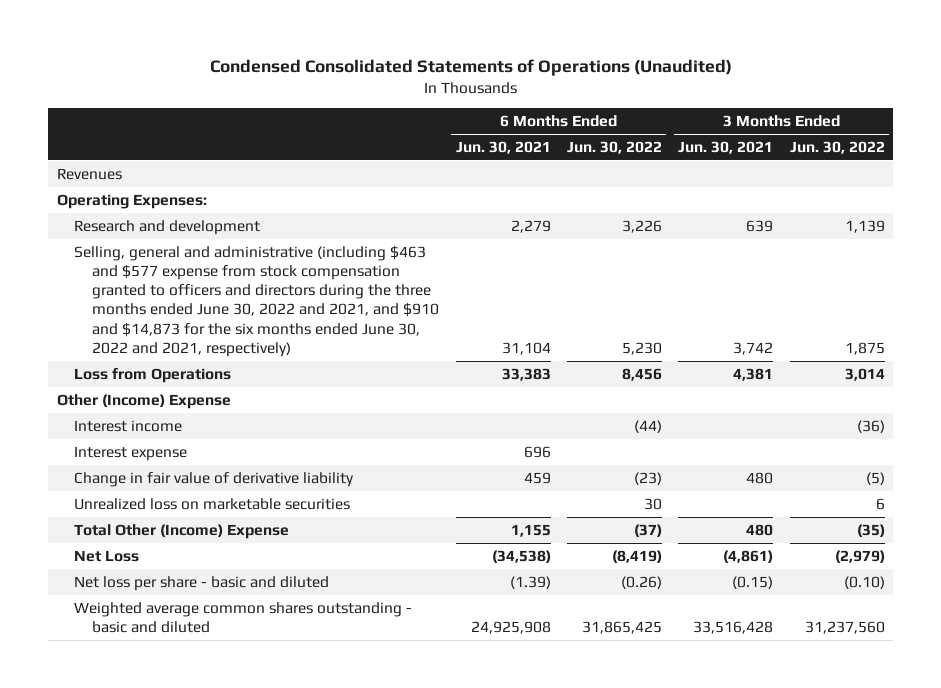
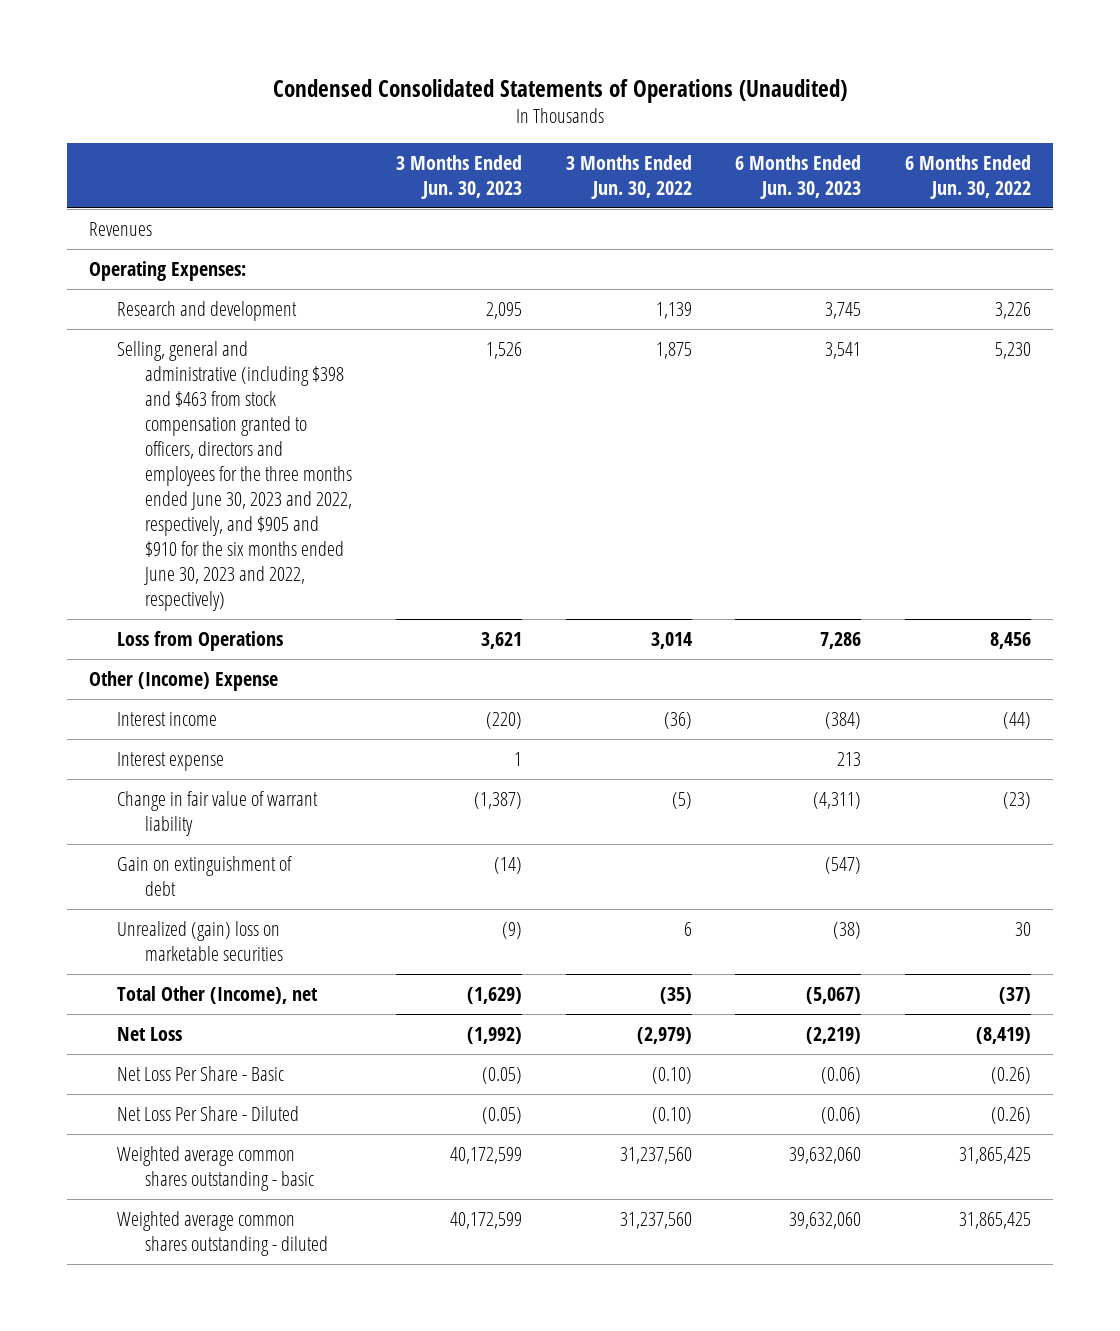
- | 6 Months Ended Jun. 30, 2021 | 6 Months Ended Jun. 30, 2022 | 3 Months Ended Jun. 30, 2021 | 3 Months Ended Jun. 30, 2022
+ | 3 Months Ended Jun. 30, 2023 | 3 Months Ended Jun. 30, 2022 | 6 Months Ended Jun. 30, 2023 | 6 Months Ended Jun. 30, 2022
- Selling, general and administrative (including $463 and $577 expense from stock compensation granted to officers and directors during the three months ended June 30, 2022 and 2021, and $910 and $14,873 for the six months ended June 30, 2022 and 2021, respectively) | 31,104 | 5,230 | 3,742 | 1,875
+ Selling, general and administrative (including $398 and $463 from stock compensation granted to officers, directors and employees for the three months ended June 30, 2023 and 2022, respectively, and $905 and $910 for the six months ended June 30, 2023 and 2022, respectively) | 1,526 | 1,875 | 3,541 | 5,230
- Change in fair value of derivative liability | 459 | (23) | 480 | (5)
- Unrealized loss on marketable securities | | 30 | | 6
- Total Other (Income) Expense | 1,155 | (37) | 480 | (35)
+ Change in fair value of warrant liability | (1,387) | (5) | (4,311) | (23)
+ Gain on extinguishment of debt | (14) | | (547) |
+ Unrealized (gain) loss on marketable securities | (9) | 6 | (38) | 30
+ Total Other (Income), net | (1,629) | (35) | (5,067) | (37)
- Net loss per share - basic and diluted | (1.39) | (0.26) | (0.15) | (0.10)
- Weighted average common shares outstanding - basic and diluted | 24,925,908 | 31,865,425 | 33,516,428 | 31,237,560
+ Net Loss Per Share - Basic | (0.05) | (0.10) | (0.06) | (0.26)
+ Net Loss Per Share - Diluted | (0.05) | (0.10) | (0.06) | (0.26)
+ Weighted average common shares outstanding - basic | 40,172,599 | 31,237,560 | 39,632,060 | 31,865,425
+ Weighted average common shares outstanding - diluted | 40,172,599 | 31,237,560 | 39,632,060 | 31,865,425

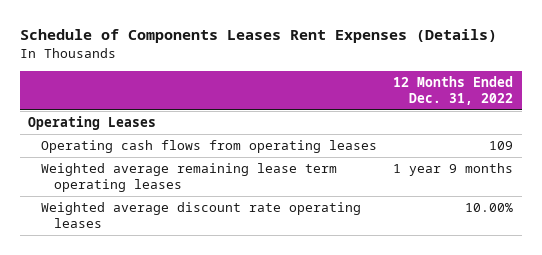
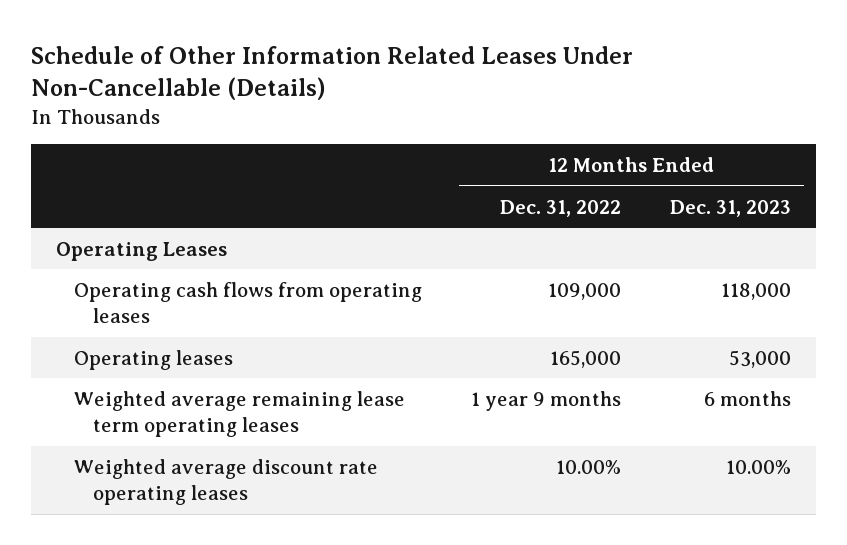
- Schedule of Components Leases Rent Expenses (Details)
+ Schedule of Other Information Related Leases Under Non-Cancellable (Details)
- | 12 Months Ended Dec. 31, 2022
+ | 12 Months Ended Dec. 31, 2022 | 12 Months Ended Dec. 31, 2023
- Operating cash flows from operating leases | 109
+ Operating cash flows from operating leases | 109,000 | 118,000
+ Operating leases | 165,000 | 53,000

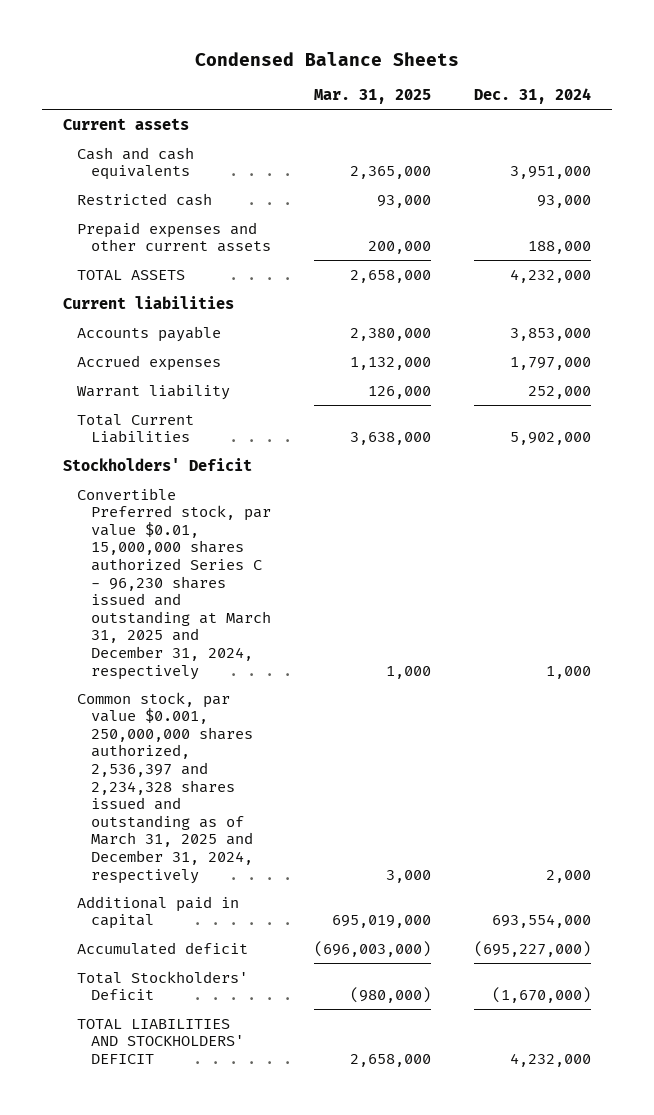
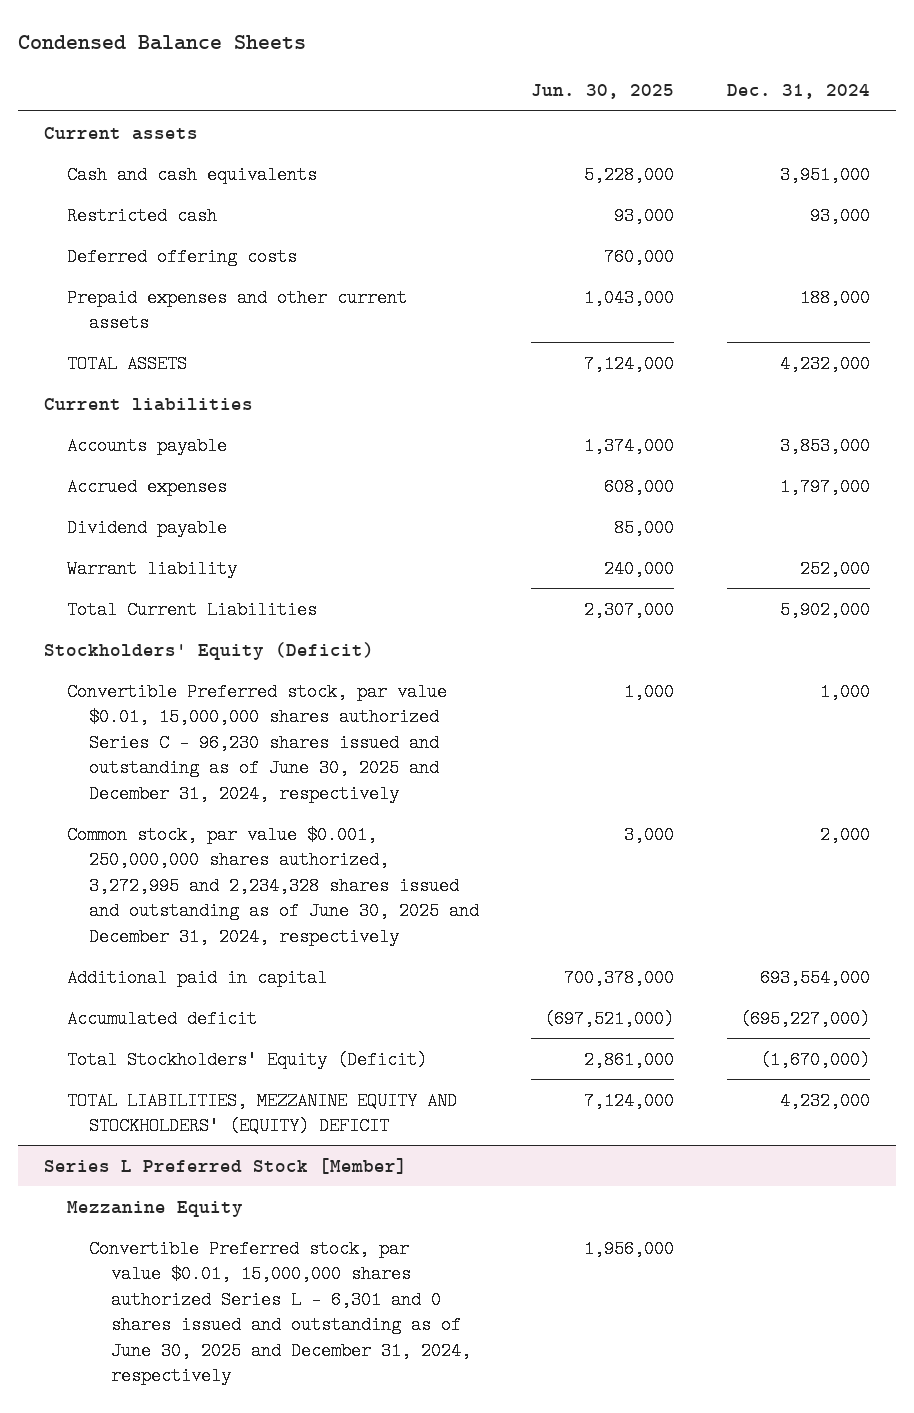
- | Mar. 31, 2025 | Dec. 31, 2024
+ | Jun. 30, 2025 | Dec. 31, 2024
+ Deferred offering costs | 760,000 |
+ Dividend payable | 85,000 |
- Stockholders' Deficit
- Convertible Preferred stock, par value $0.01, 15,000,000 shares authorized Series C - 96,230 shares issued and outstanding at March 31, 2025 and December 31, 2024, respectively | 1,000 | 1,000
- Common stock, par value $0.001, 250,000,000 shares authorized, 2,536,397 and 2,234,328 shares issued and outstanding as of March 31, 2025 and December 31, 2024, respectively | 3,000 | 2,000
+ Stockholders' Equity (Deficit)
+ Convertible Preferred stock, par value $0.01, 15,000,000 shares authorized Series C - 96,230 shares issued and outstanding as of June 30, 2025 and December 31, 2024, respectively | 1,000 | 1,000
+ Common stock, par value $0.001, 250,000,000 shares authorized, 3,272,995 and 2,234,328 shares issued and outstanding as of June 30, 2025 and December 31, 2024, respectively | 3,000 | 2,000
- Total Stockholders' Deficit | (980,000) | (1,670,000)
- TOTAL LIABILITIES AND STOCKHOLDERS' DEFICIT | 2,658,000 | 4,232,000
+ Total Stockholders' Equity (Deficit) | 2,861,000 | (1,670,000)
+ TOTAL LIABILITIES, MEZZANINE EQUITY AND STOCKHOLDERS' (EQUITY) DEFICIT | 7,124,000 | 4,232,000
+ Series L Preferred Stock [Member]
+ Mezzanine Equity
+ Convertible Preferred stock, par value $0.01, 15,000,000 shares authorized Series L - 6,301 and 0 shares issued and outstanding as of June 30, 2025 and December 31, 2024, respectively | 1,956,000 |

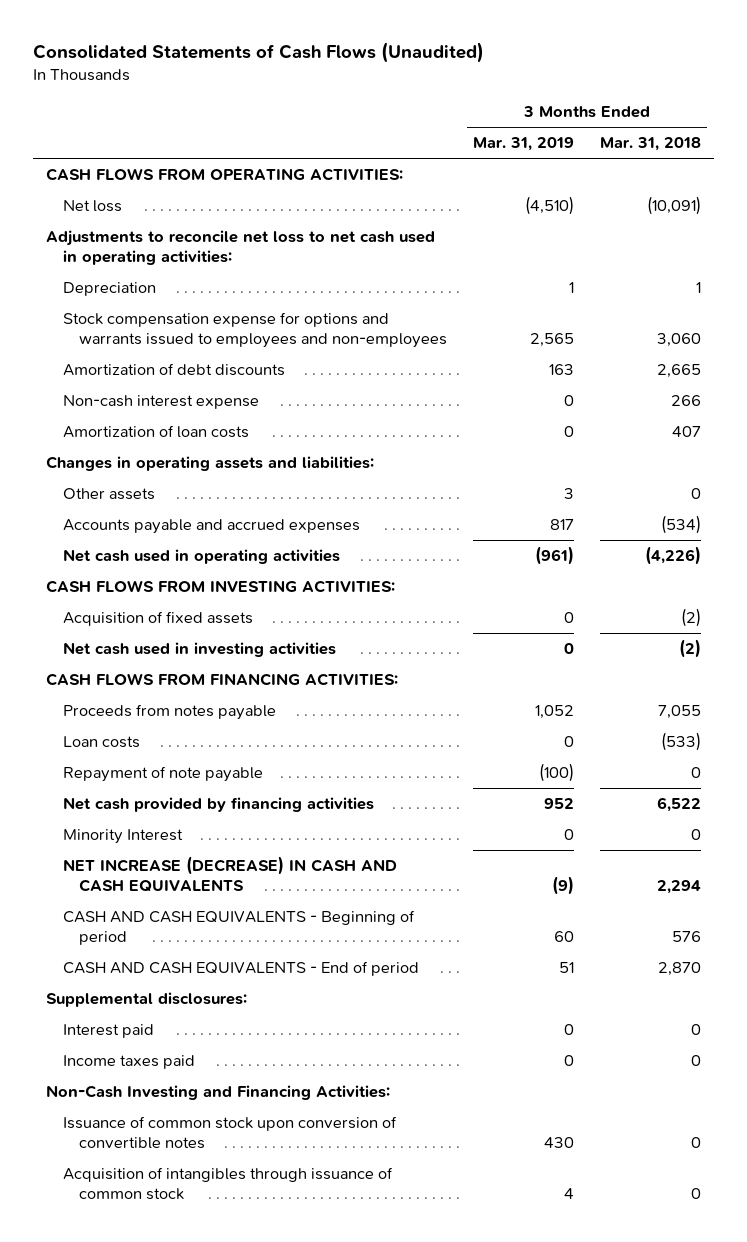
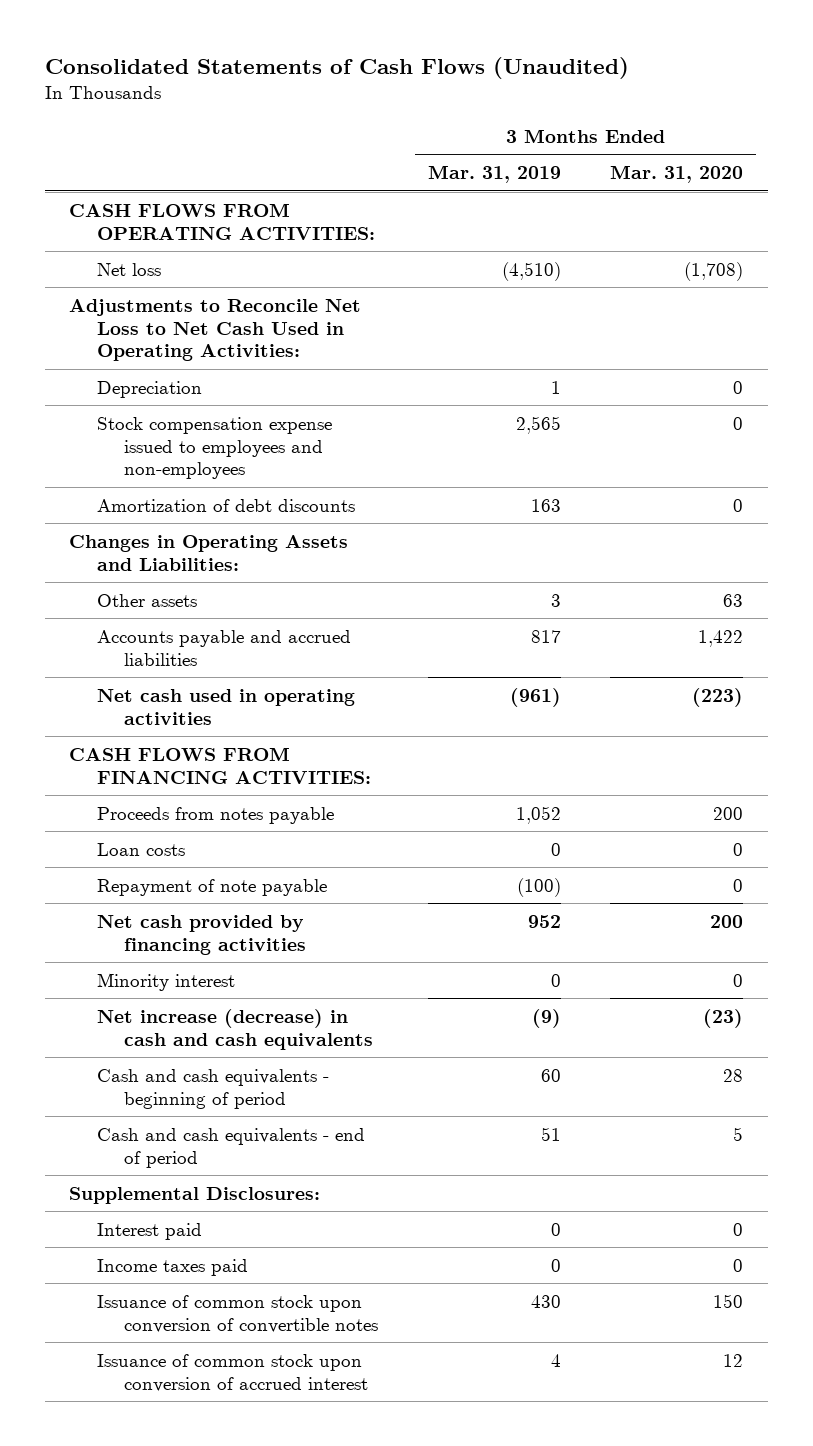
- | 3 Months Ended Mar. 31, 2019 | 3 Months Ended Mar. 31, 2018
+ | 3 Months Ended Mar. 31, 2019 | 3 Months Ended Mar. 31, 2020
- Adjustments to reconcile net loss to net cash used in operating activities:
+ Adjustments to Reconcile Net Loss to Net Cash Used in Operating Activities:
- Stock compensation expense for options and warrants issued to employees and non-employees | 2,565 | 3,060
+ Stock compensation expense issued to employees and non-employees | 2,565 | 0
- Non-cash interest expense | 0 | 266
- Amortization of loan costs | 0 | 407
- Changes in operating assets and liabilities:
+ Changes in Operating Assets and Liabilities:
- Accounts payable and accrued expenses | 817 | (534)
+ Accounts payable and accrued liabilities | 817 | 1,422
- CASH FLOWS FROM INVESTING ACTIVITIES:
- Acquisition of fixed assets | 0 | (2)
- Net cash used in investing activities | 0 | (2)
- Minority Interest | 0 | 0
- NET INCREASE (DECREASE) IN CASH AND CASH EQUIVALENTS | (9) | 2,294
- CASH AND CASH EQUIVALENTS - Beginning of period | 60 | 576
- CASH AND CASH EQUIVALENTS - End of period | 51 | 2,870
- Supplemental disclosures:
+ Minority interest | 0 | 0
+ Net increase (decrease) in cash and cash equivalents | (9) | (23)
+ Cash and cash equivalents - beginning of period | 60 | 28
+ Cash and cash equivalents - end of period | 51 | 5
+ Supplemental Disclosures:
- Non-Cash Investing and Financing Activities:
- Acquisition of intangibles through issuance of common stock | 4 | 0
+ Issuance of common stock upon conversion of accrued interest | 4 | 12

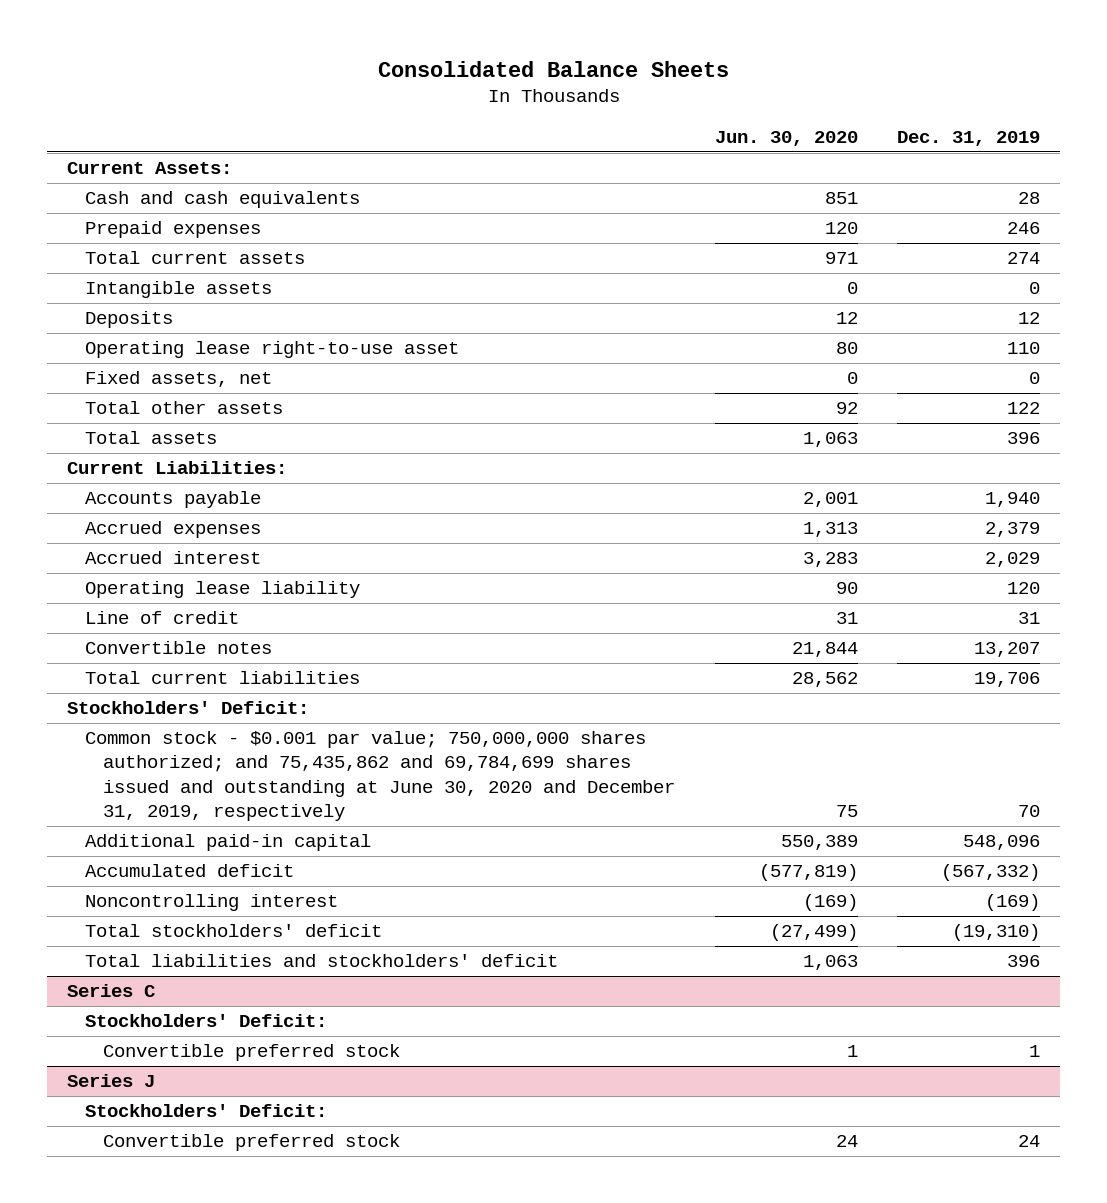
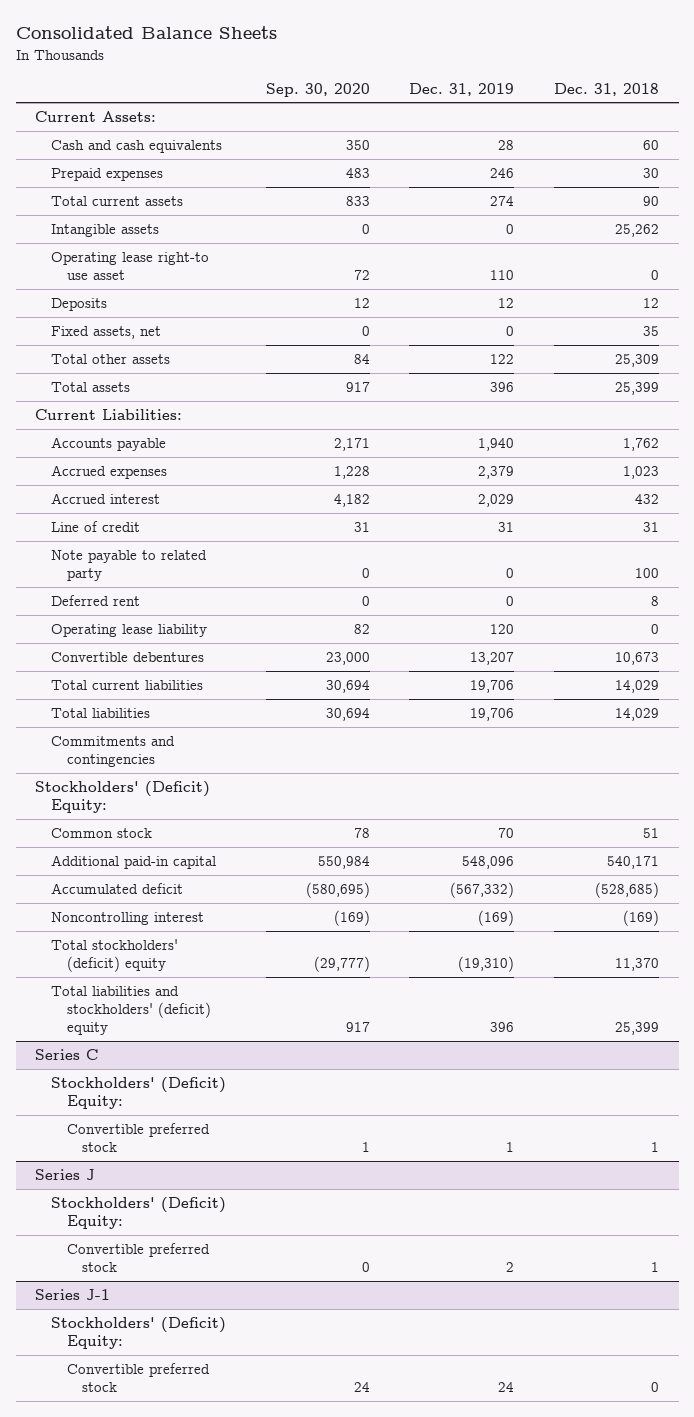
- | Jun. 30, 2020 | Dec. 31, 2019
+ | Sep. 30, 2020 | Dec. 31, 2019 | Dec. 31, 2018
+ Operating lease right-to use asset | 72 | 110 | 0
- Operating lease right-to-use asset | 80 | 110
- Convertible notes | 21,844 | 13,207
+ Note payable to related party | 0 | 0 | 100
+ Deferred rent | 0 | 0 | 8
moved down: Operating lease liability | 82 | 120 | 0
+ Convertible debentures | 23,000 | 13,207 | 10,673
- Stockholders' Deficit:
- Common stock - $0.001 par value; 750,000,000 shares authorized; and 75,435,862 and 69,784,699 shares issued and outstanding at June 30, 2020 and December 31, 2019, respectively | 75 | 70
+ Total liabilities | 30,694 | 19,706 | 14,029
+ Commitments and contingencies
+ Stockholders' (Deficit) Equity:
+ Common stock | 78 | 70 | 51
- Total stockholders' deficit | (27,499) | (19,310)
- Total liabilities and stockholders' deficit | 1,063 | 396
+ Total stockholders' (deficit) equity | (29,777) | (19,310) | 11,370
+ Total liabilities and stockholders' (deficit) equity | 917 | 396 | 25,399
@ Series C
- Stockholders' Deficit:
+ Stockholders' (Deficit) Equity:
@ Series J
- Stockholders' Deficit:
+ Stockholders' (Deficit) Equity:
+ Convertible preferred stock | 0 | 2 | 1
+ Series J-1
+ Stockholders' (Deficit) Equity:

